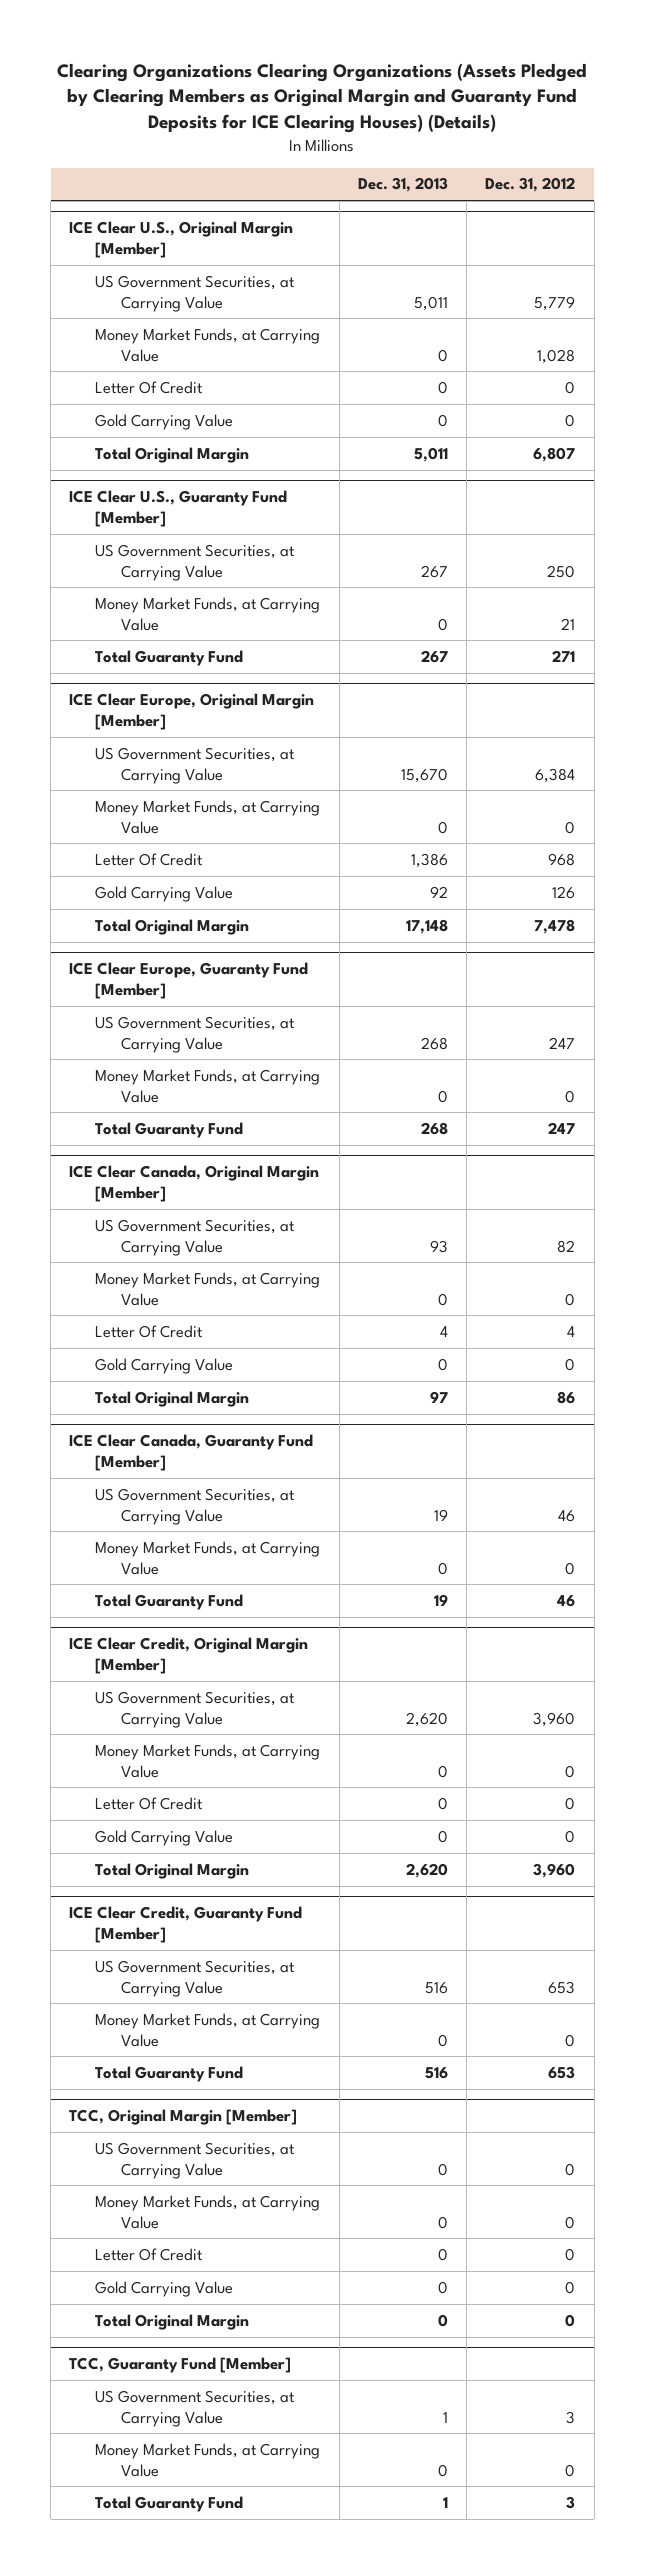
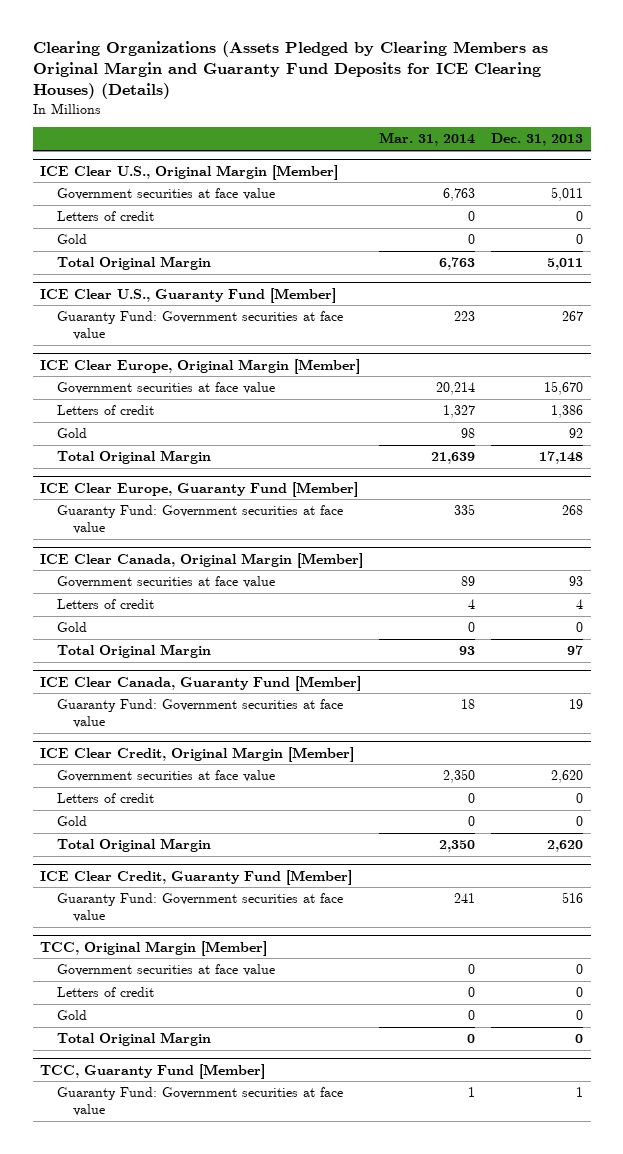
- Clearing Organizations Clearing Organizations (Assets Pledged by Clearing Members as Original Margin and Guaranty Fund Deposits for ICE Clearing Houses) (Details)
+ Clearing Organizations (Assets Pledged by Clearing Members as Original Margin and Guaranty Fund Deposits for ICE Clearing Houses) (Details)
- | Dec. 31, 2013 | Dec. 31, 2012
+ | Mar. 31, 2014 | Dec. 31, 2013
@ ICE Clear U.S., Original Margin [Member]
- US Government Securities, at Carrying Value | 5,011 | 5,779
- Money Market Funds, at Carrying Value | 0 | 1,028
- Letter Of Credit | 0 | 0
- Gold Carrying Value | 0 | 0
+ Government securities at face value | 6,763 | 5,011
+ Letters of credit | 0 | 0
+ Gold | 0 | 0
@ ICE Clear U.S., Guaranty Fund [Member]
- US Government Securities, at Carrying Value | 267 | 250
- Money Market Funds, at Carrying Value | 0 | 21
- Total Guaranty Fund | 267 | 271
+ Guaranty Fund: Government securities at face value | 223 | 267
@ ICE Clear Europe, Original Margin [Member]
- US Government Securities, at Carrying Value | 15,670 | 6,384
- Money Market Funds, at Carrying Value | 0 | 0
- Letter Of Credit | 1,386 | 968
- Gold Carrying Value | 92 | 126
+ Government securities at face value | 20,214 | 15,670
+ Letters of credit | 1,327 | 1,386
+ Gold | 98 | 92
@ ICE Clear Europe, Guaranty Fund [Member]
- US Government Securities, at Carrying Value | 268 | 247
- Money Market Funds, at Carrying Value | 0 | 0
- Total Guaranty Fund | 268 | 247
+ Guaranty Fund: Government securities at face value | 335 | 268
@ ICE Clear Canada, Original Margin [Member]
- US Government Securities, at Carrying Value | 93 | 82
- Money Market Funds, at Carrying Value | 0 | 0
- Letter Of Credit | 4 | 4
- Gold Carrying Value | 0 | 0
+ Government securities at face value | 89 | 93
+ Letters of credit | 4 | 4
+ Gold | 0 | 0
@ ICE Clear Canada, Guaranty Fund [Member]
- US Government Securities, at Carrying Value | 19 | 46
- Money Market Funds, at Carrying Value | 0 | 0
- Total Guaranty Fund | 19 | 46
+ Guaranty Fund: Government securities at face value | 18 | 19
@ ICE Clear Credit, Original Margin [Member]
- US Government Securities, at Carrying Value | 2,620 | 3,960
- Money Market Funds, at Carrying Value | 0 | 0
- Letter Of Credit | 0 | 0
- Gold Carrying Value | 0 | 0
+ Government securities at face value | 2,350 | 2,620
+ Letters of credit | 0 | 0
+ Gold | 0 | 0
@ ICE Clear Credit, Guaranty Fund [Member]
- US Government Securities, at Carrying Value | 516 | 653
- Money Market Funds, at Carrying Value | 0 | 0
- Total Guaranty Fund | 516 | 653
+ Guaranty Fund: Government securities at face value | 241 | 516
@ TCC, Original Margin [Member]
- US Government Securities, at Carrying Value | 0 | 0
- Money Market Funds, at Carrying Value | 0 | 0
- Letter Of Credit | 0 | 0
- Gold Carrying Value | 0 | 0
+ Government securities at face value | 0 | 0
+ Letters of credit | 0 | 0
+ Gold | 0 | 0
@ TCC, Guaranty Fund [Member]
- US Government Securities, at Carrying Value | 1 | 3
- Money Market Funds, at Carrying Value | 0 | 0
- Total Guaranty Fund | 1 | 3
+ Guaranty Fund: Government securities at face value | 1 | 1

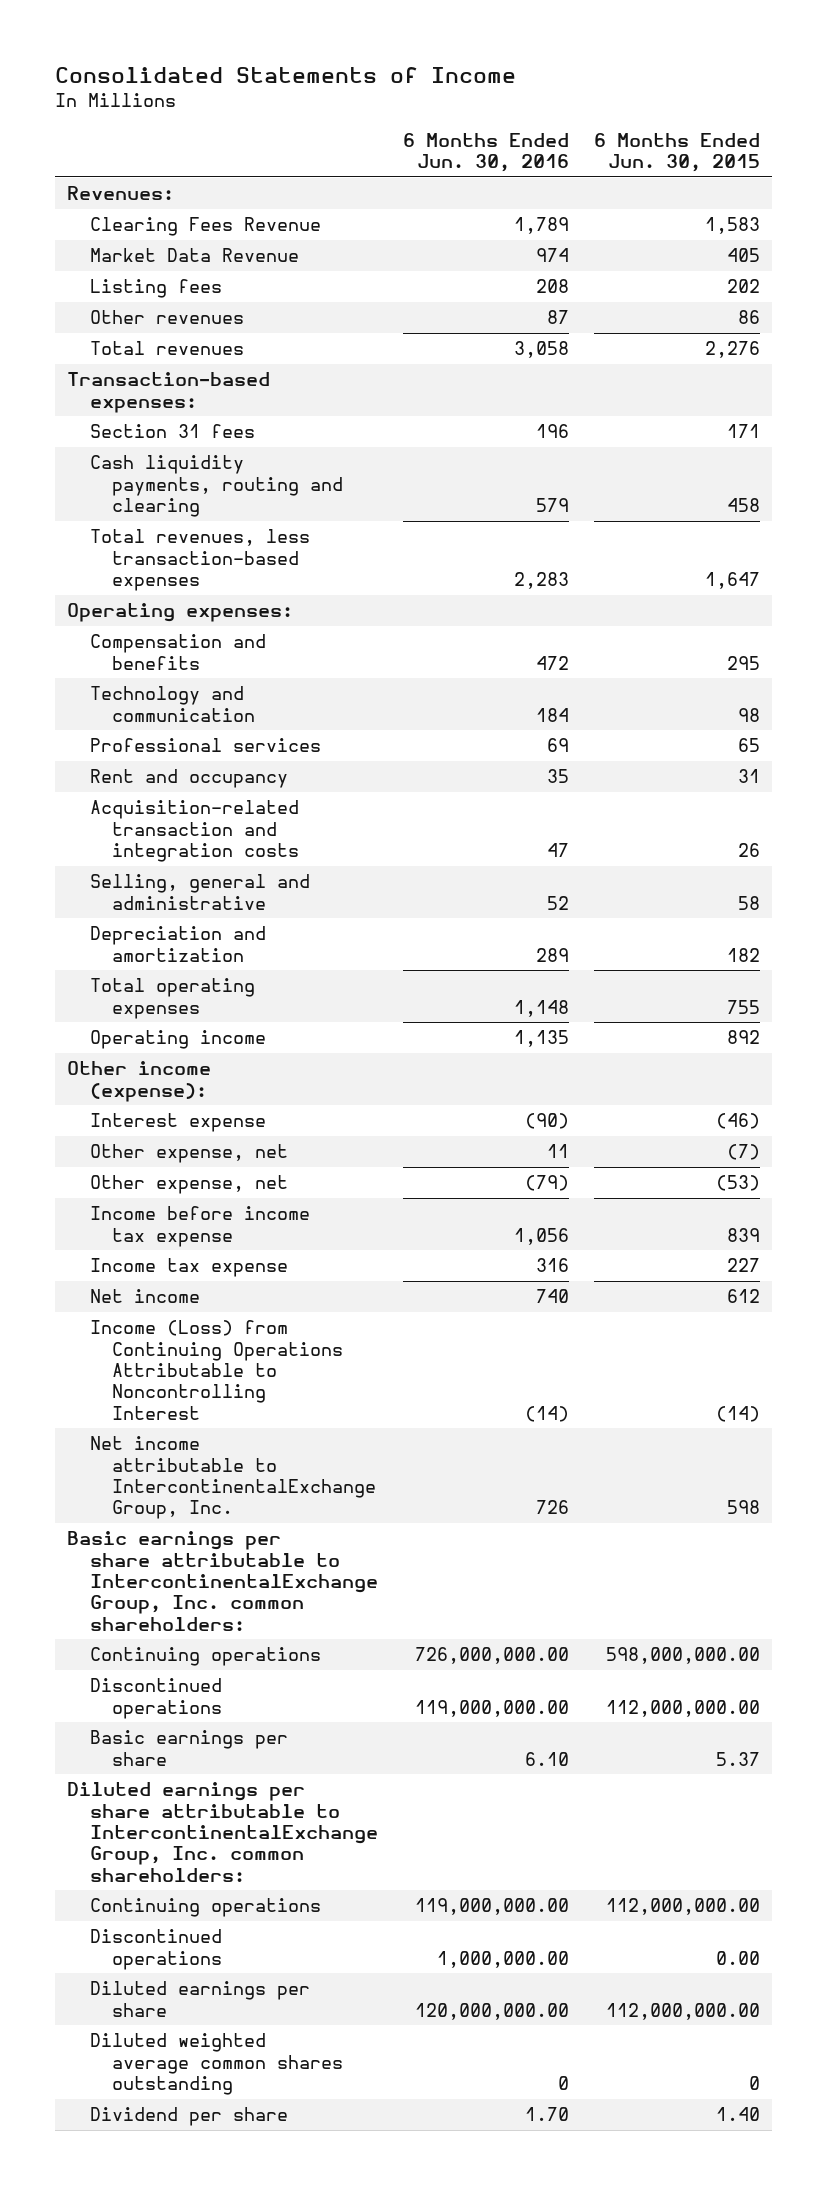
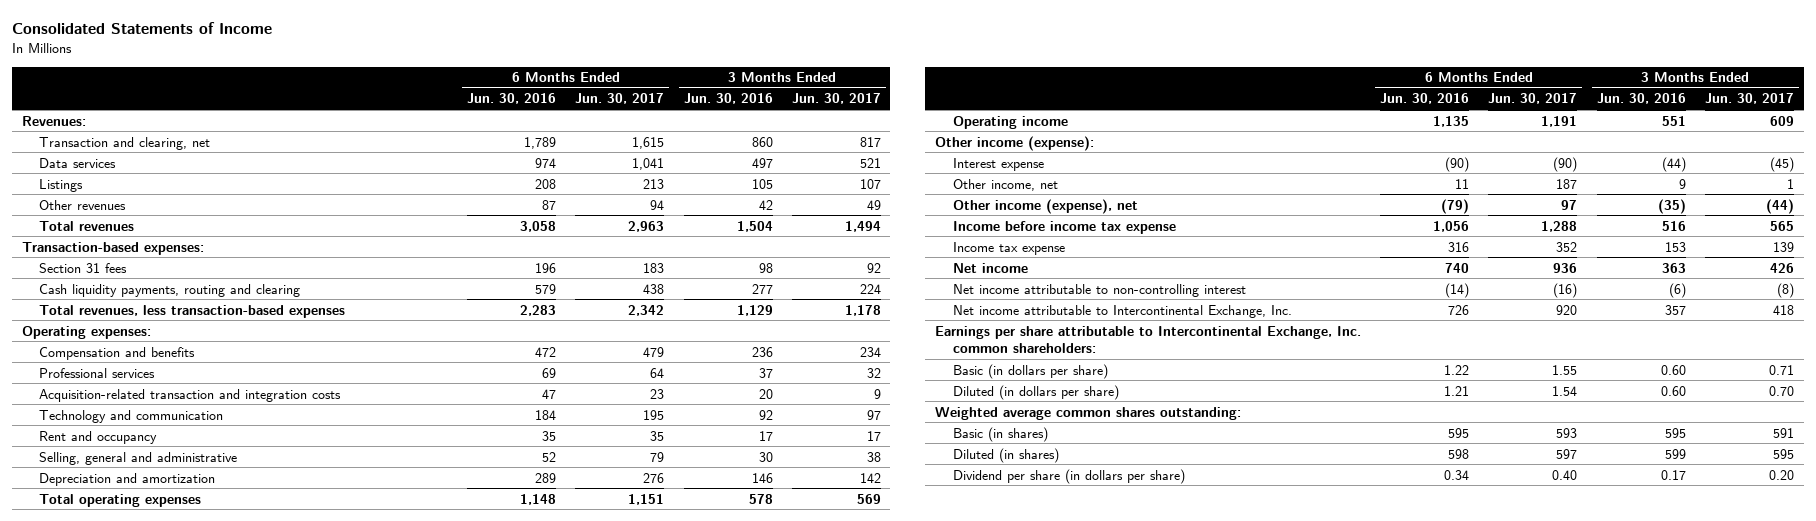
- | 6 Months Ended Jun. 30, 2016 | 6 Months Ended Jun. 30, 2015
+ | 6 Months Ended Jun. 30, 2016 | 6 Months Ended Jun. 30, 2017 | 3 Months Ended Jun. 30, 2016 | 3 Months Ended Jun. 30, 2017
- Clearing Fees Revenue | 1,789 | 1,583
- Market Data Revenue | 974 | 405
- Listing fees | 208 | 202
+ Transaction and clearing, net | 1,789 | 1,615 | 860 | 817
+ Data services | 974 | 1,041 | 497 | 521
+ Listings | 208 | 213 | 105 | 107
moved down: Technology and communication | 184 | 195 | 92 | 97
moved down: Rent and occupancy | 35 | 35 | 17 | 17
- Other expense, net | 11 | (7)
- Other expense, net | (79) | (53)
+ Other income, net | 11 | 187 | 9 | 1
+ Other income (expense), net | (79) | 97 | (35) | (44)
- Income (Loss) from Continuing Operations Attributable to Noncontrolling Interest | (14) | (14)
- Net income attributable to IntercontinentalExchange Group, Inc. | 726 | 598
- Basic earnings per share attributable to IntercontinentalExchange Group, Inc. common shareholders:
- Continuing operations | 726,000,000.00 | 598,000,000.00
- Discontinued operations | 119,000,000.00 | 112,000,000.00
- Basic earnings per share | 6.10 | 5.37
- Diluted earnings per share attributable to IntercontinentalExchange Group, Inc. common shareholders:
- Continuing operations | 119,000,000.00 | 112,000,000.00
- Discontinued operations | 1,000,000.00 | 0.00
- Diluted earnings per share | 120,000,000.00 | 112,000,000.00
- Diluted weighted average common shares outstanding | 0 | 0
- Dividend per share | 1.70 | 1.40
+ Net income attributable to non-controlling interest | (14) | (16) | (6) | (8)
+ Net income attributable to Intercontinental Exchange, Inc. | 726 | 920 | 357 | 418
+ Earnings per share attributable to Intercontinental Exchange, Inc. common shareholders:
+ Basic (in dollars per share) | 1.22 | 1.55 | 0.60 | 0.71
+ Diluted (in dollars per share) | 1.21 | 1.54 | 0.60 | 0.70
+ Weighted average common shares outstanding:
+ Basic (in shares) | 595 | 593 | 595 | 591
+ Diluted (in shares) | 598 | 597 | 599 | 595
+ Dividend per share (in dollars per share) | 0.34 | 0.40 | 0.17 | 0.20

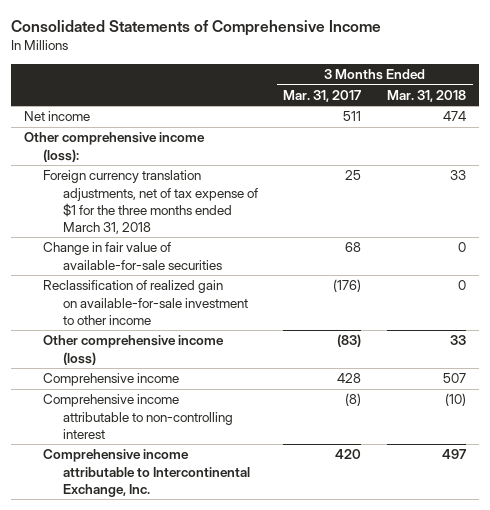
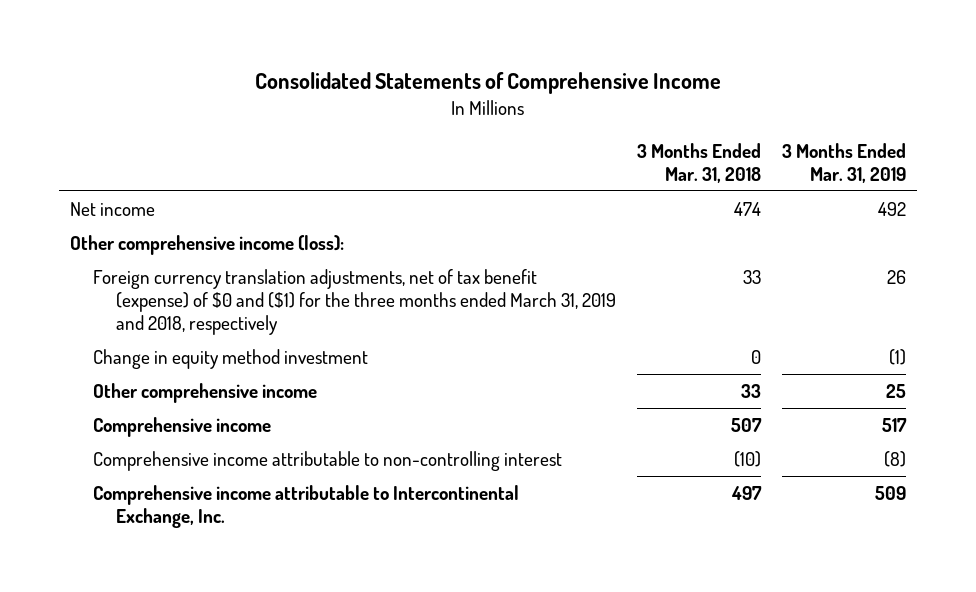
- | 3 Months Ended Mar. 31, 2017 | 3 Months Ended Mar. 31, 2018
+ | 3 Months Ended Mar. 31, 2018 | 3 Months Ended Mar. 31, 2019
- Foreign currency translation adjustments, net of tax expense of $1 for the three months ended March 31, 2018 | 25 | 33
- Change in fair value of available-for-sale securities | 68 | 0
- Reclassification of realized gain on available-for-sale investment to other income | (176) | 0
- Other comprehensive income (loss) | (83) | 33
+ Foreign currency translation adjustments, net of tax benefit (expense) of $0 and ($1) for the three months ended March 31, 2019 and 2018, respectively | 33 | 26
+ Change in equity method investment | 0 | (1)
+ Other comprehensive income | 33 | 25

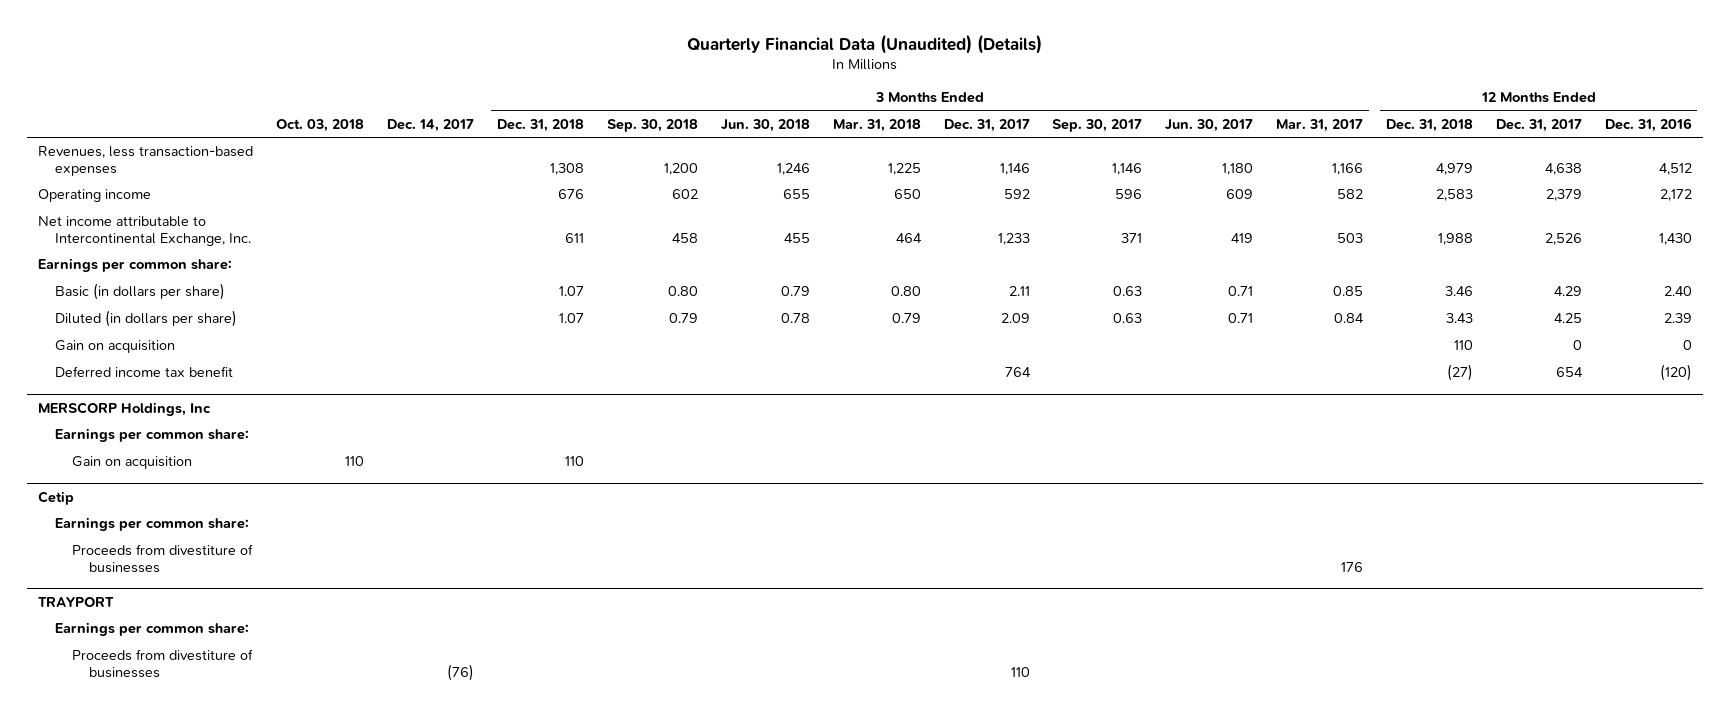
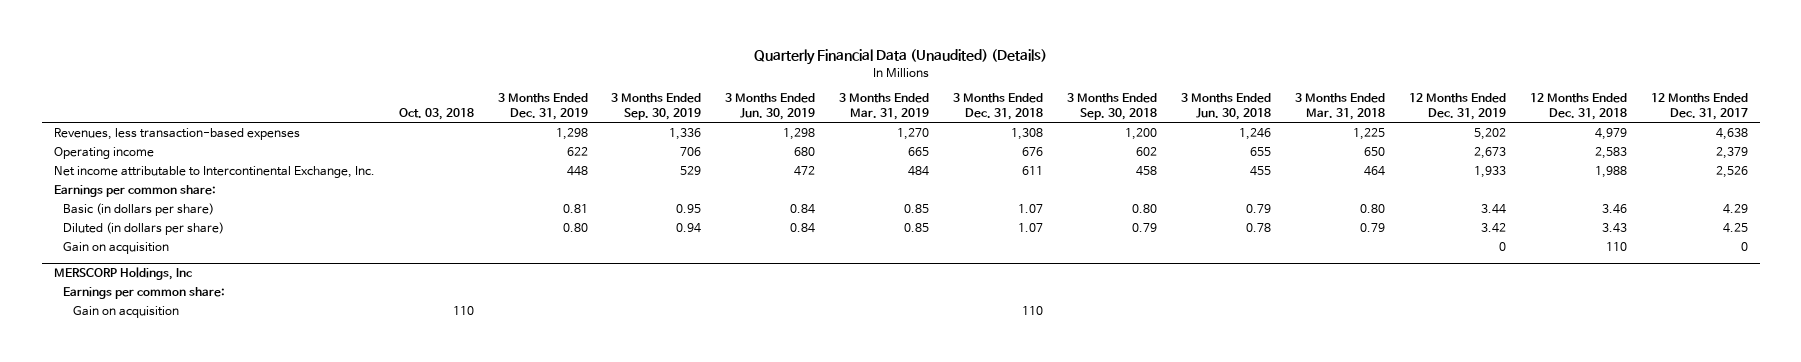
- | Oct. 03, 2018 | Dec. 14, 2017 | 3 Months Ended Dec. 31, 2018 | 3 Months Ended Sep. 30, 2018 | 3 Months Ended Jun. 30, 2018 | 3 Months Ended Mar. 31, 2018 | 3 Months Ended Dec. 31, 2017 | 3 Months Ended Sep. 30, 2017 | 3 Months Ended Jun. 30, 2017 | 3 Months Ended Mar. 31, 2017 | 12 Months Ended Dec. 31, 2018 | 12 Months Ended Dec. 31, 2017 | 12 Months Ended Dec. 31, 2016
+ | Oct. 03, 2018 | 3 Months Ended Dec. 31, 2019 | 3 Months Ended Sep. 30, 2019 | 3 Months Ended Jun. 30, 2019 | 3 Months Ended Mar. 31, 2019 | 3 Months Ended Dec. 31, 2018 | 3 Months Ended Sep. 30, 2018 | 3 Months Ended Jun. 30, 2018 | 3 Months Ended Mar. 31, 2018 | 12 Months Ended Dec. 31, 2019 | 12 Months Ended Dec. 31, 2018 | 12 Months Ended Dec. 31, 2017
- Deferred income tax benefit | | | | | | | 764 | | | | (27) | 654 | (120)
- Cetip
- Earnings per common share:
- Proceeds from divestiture of businesses | | | | | | | | | | 176 | | |
- TRAYPORT
- Earnings per common share:
- Proceeds from divestiture of businesses | | (76) | | | | | 110 | | | | | |

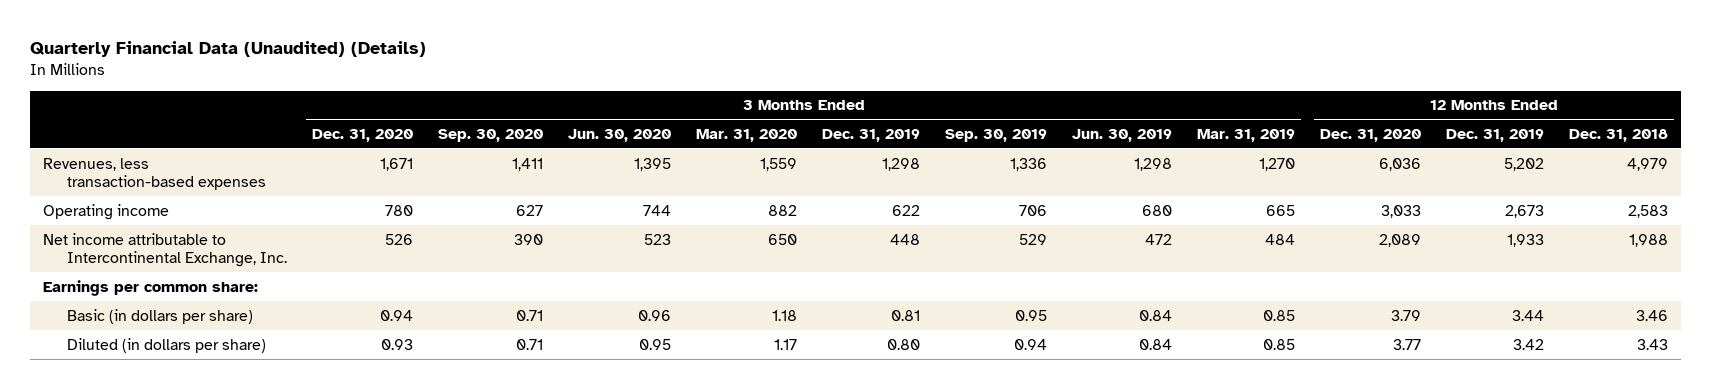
- | Oct. 03, 2018 | 3 Months Ended Dec. 31, 2019 | 3 Months Ended Sep. 30, 2019 | 3 Months Ended Jun. 30, 2019 | 3 Months Ended Mar. 31, 2019 | 3 Months Ended Dec. 31, 2018 | 3 Months Ended Sep. 30, 2018 | 3 Months Ended Jun. 30, 2018 | 3 Months Ended Mar. 31, 2018 | 12 Months Ended Dec. 31, 2019 | 12 Months Ended Dec. 31, 2018 | 12 Months Ended Dec. 31, 2017
+ | 3 Months Ended Dec. 31, 2020 | 3 Months Ended Sep. 30, 2020 | 3 Months Ended Jun. 30, 2020 | 3 Months Ended Mar. 31, 2020 | 3 Months Ended Dec. 31, 2019 | 3 Months Ended Sep. 30, 2019 | 3 Months Ended Jun. 30, 2019 | 3 Months Ended Mar. 31, 2019 | 12 Months Ended Dec. 31, 2020 | 12 Months Ended Dec. 31, 2019 | 12 Months Ended Dec. 31, 2018
- Gain on acquisition | | | | | | | | | | 0 | 110 | 0
- MERSCORP Holdings, Inc
- Earnings per common share:
- Gain on acquisition | 110 | | | | | 110 | | | | | |

